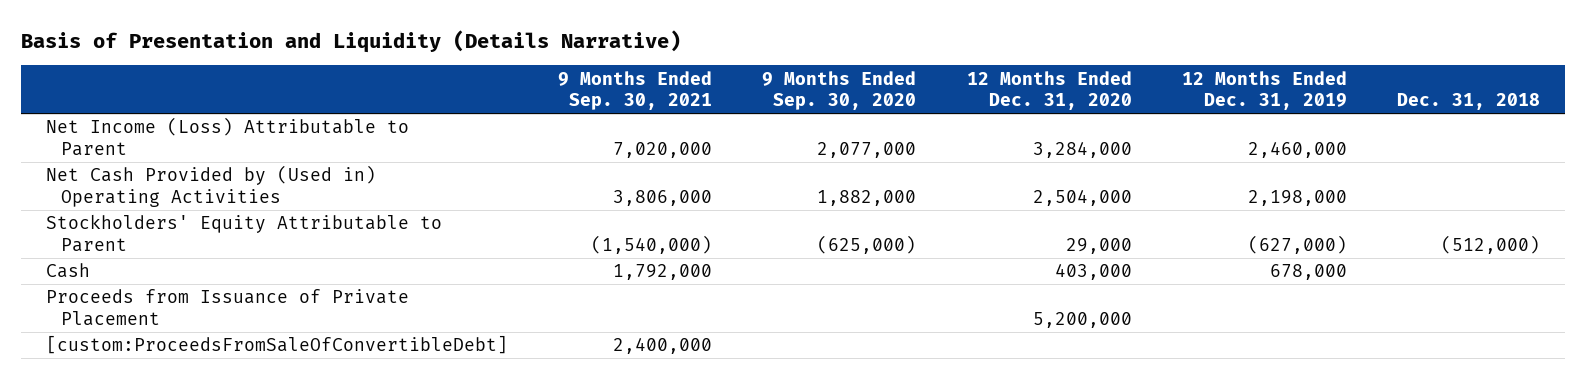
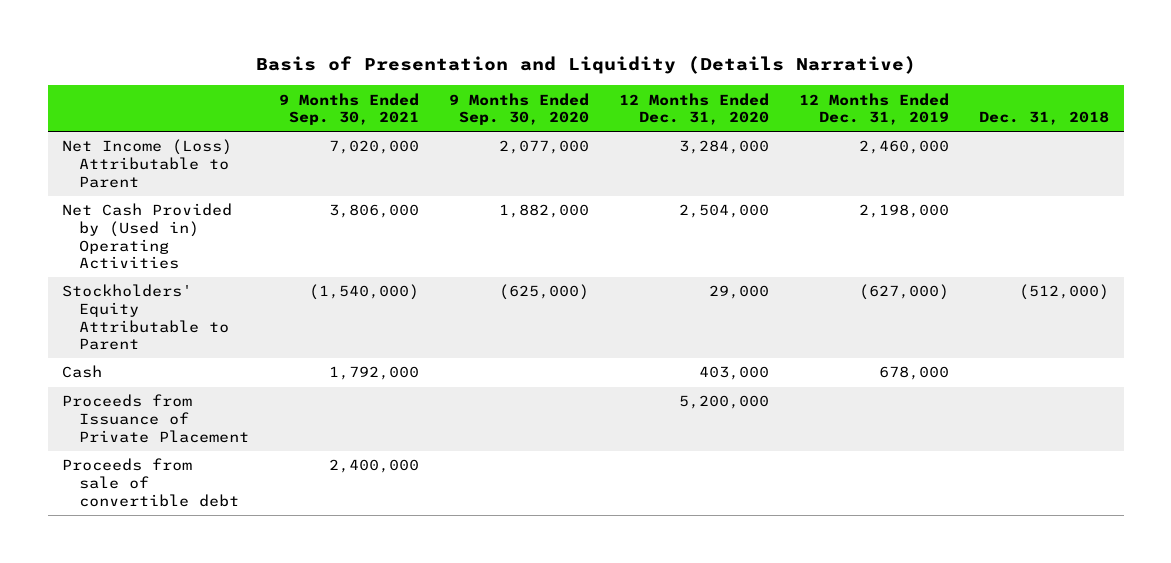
- [custom:ProceedsFromSaleOfConvertibleDebt] | 2,400,000 | | | |
+ Proceeds from sale of convertible debt | 2,400,000 | | | |

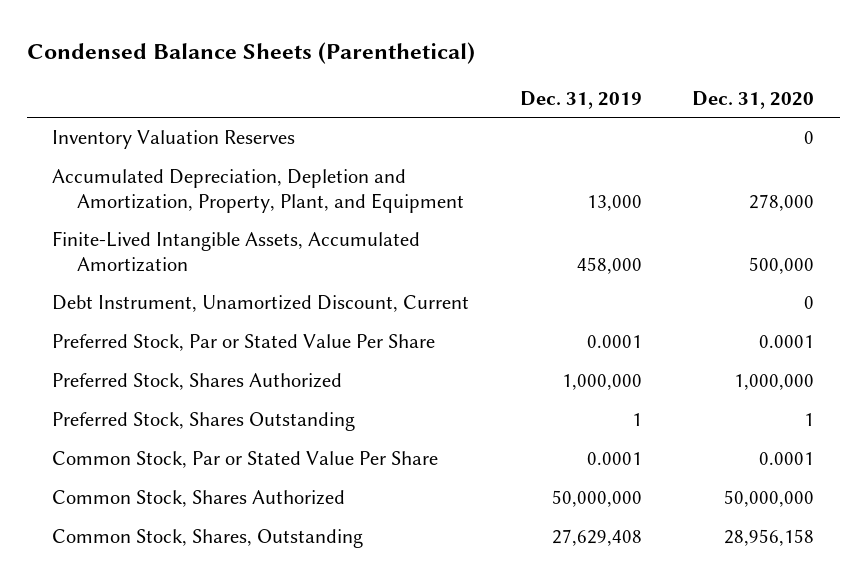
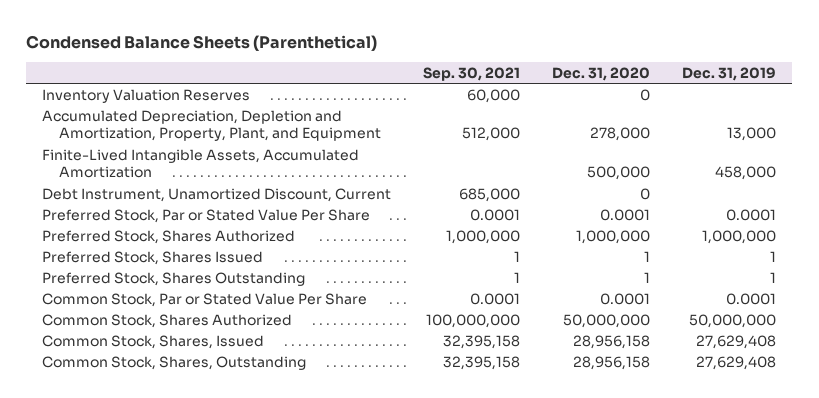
- | Dec. 31, 2019 | Dec. 31, 2020
+ | Sep. 30, 2021 | Dec. 31, 2020 | Dec. 31, 2019
+ Preferred Stock, Shares Issued | 1 | 1 | 1
+ Common Stock, Shares, Issued | 32,395,158 | 28,956,158 | 27,629,408

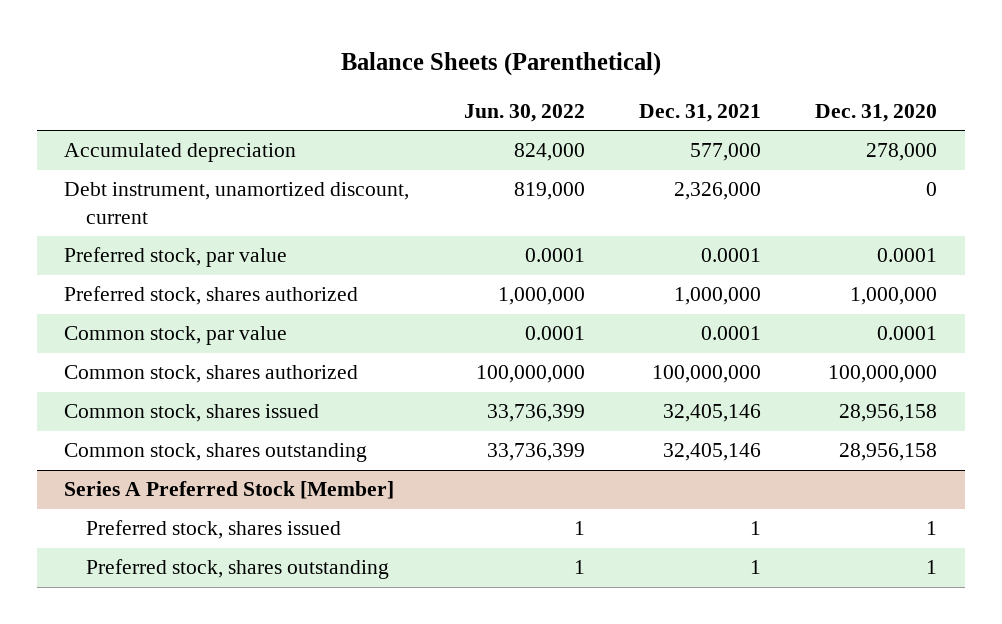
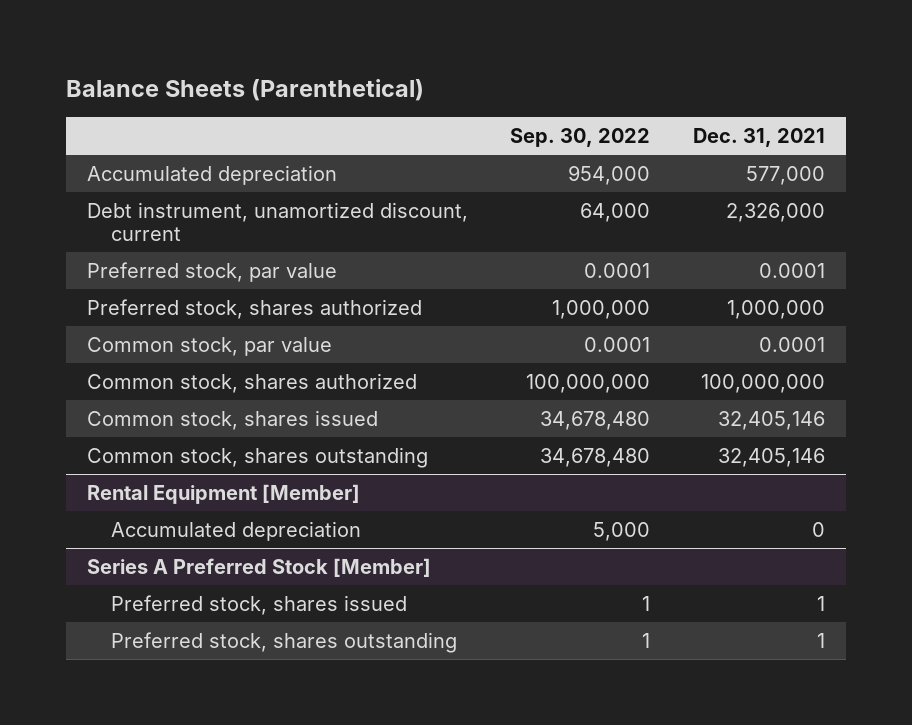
- | Jun. 30, 2022 | Dec. 31, 2021 | Dec. 31, 2020
+ | Sep. 30, 2022 | Dec. 31, 2021
+ Rental Equipment [Member]
+ Accumulated depreciation | 5,000 | 0

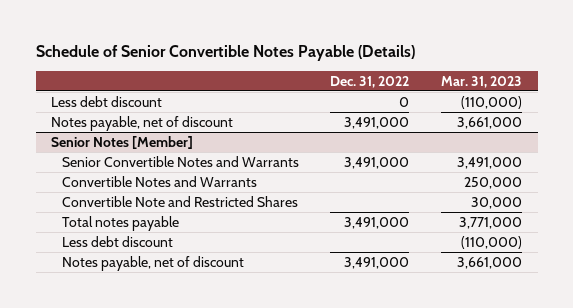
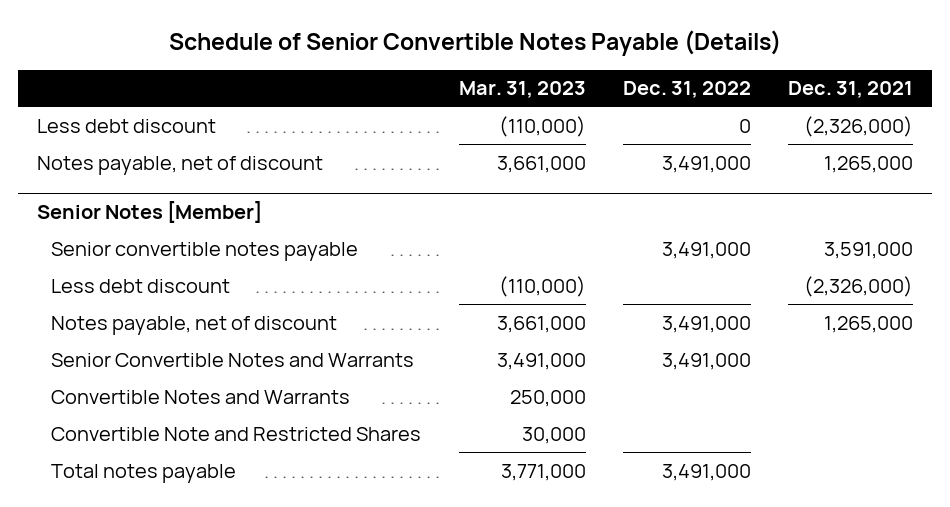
- | Dec. 31, 2022 | Mar. 31, 2023
+ | Mar. 31, 2023 | Dec. 31, 2022 | Dec. 31, 2021
@ Senior Notes [Member]
+ Senior convertible notes payable | | 3,491,000 | 3,591,000
moved up: Less debt discount | (110,000) | | (2,326,000)
moved up: Notes payable, net of discount | 3,661,000 | 3,491,000 | 1,265,000

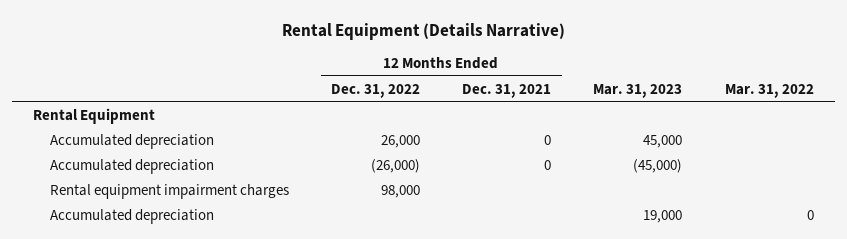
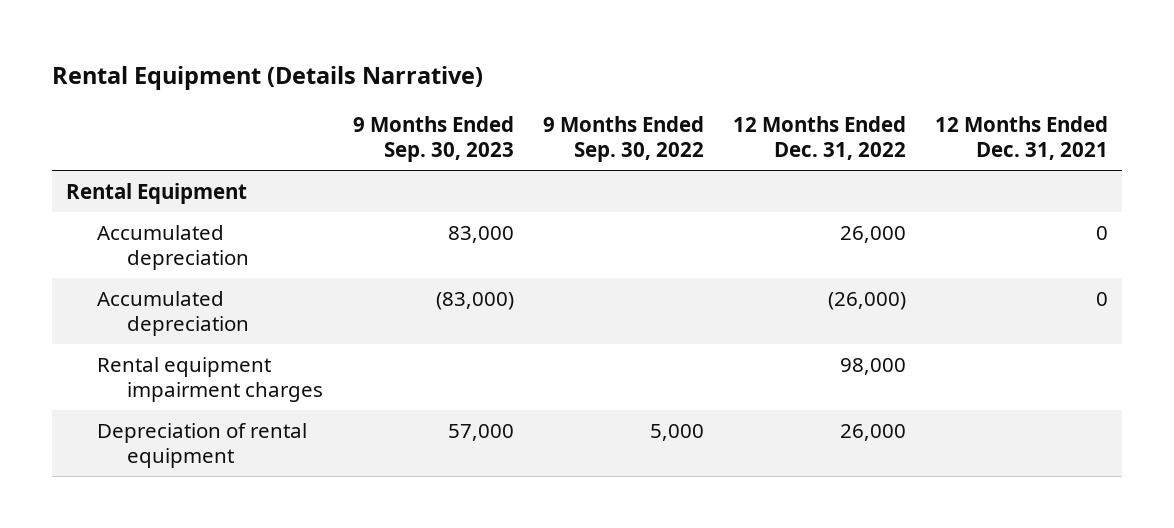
- | 12 Months Ended Dec. 31, 2022 | 12 Months Ended Dec. 31, 2021 | Mar. 31, 2023 | Mar. 31, 2022
+ | 9 Months Ended Sep. 30, 2023 | 9 Months Ended Sep. 30, 2022 | 12 Months Ended Dec. 31, 2022 | 12 Months Ended Dec. 31, 2021
- Accumulated depreciation | | | 19,000 | 0
+ Depreciation of rental equipment | 57,000 | 5,000 | 26,000 |

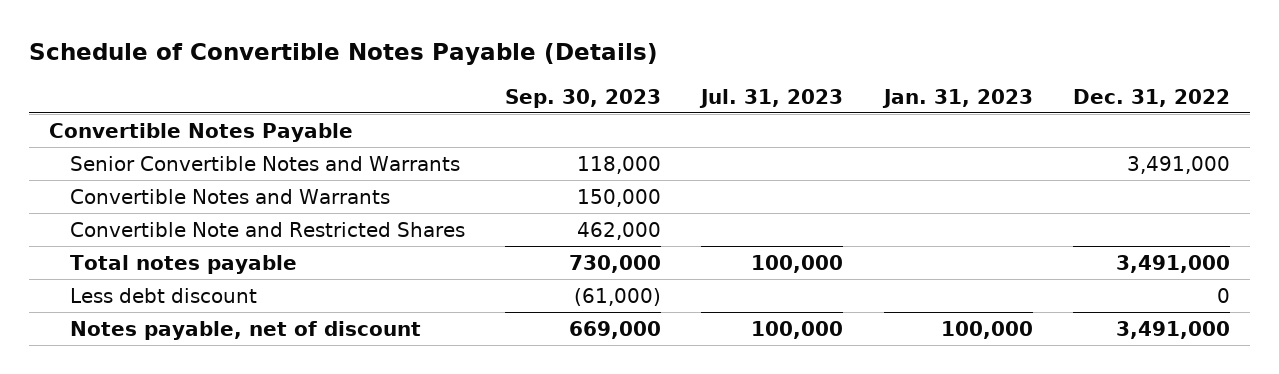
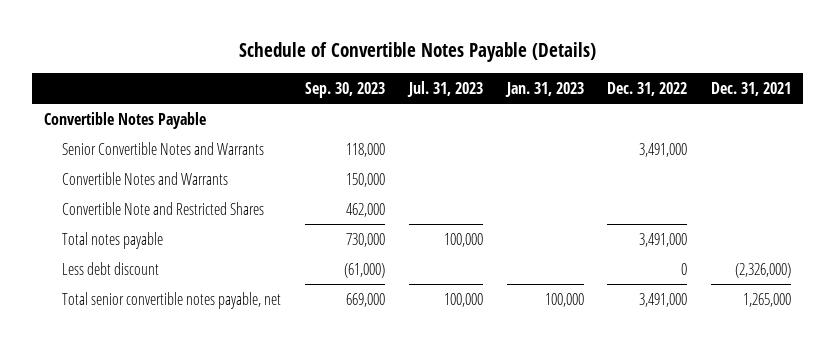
- | Sep. 30, 2023 | Jul. 31, 2023 | Jan. 31, 2023 | Dec. 31, 2022
+ | Sep. 30, 2023 | Jul. 31, 2023 | Jan. 31, 2023 | Dec. 31, 2022 | Dec. 31, 2021
- Notes payable, net of discount | 669,000 | 100,000 | 100,000 | 3,491,000
+ Total senior convertible notes payable, net | 669,000 | 100,000 | 100,000 | 3,491,000 | 1,265,000

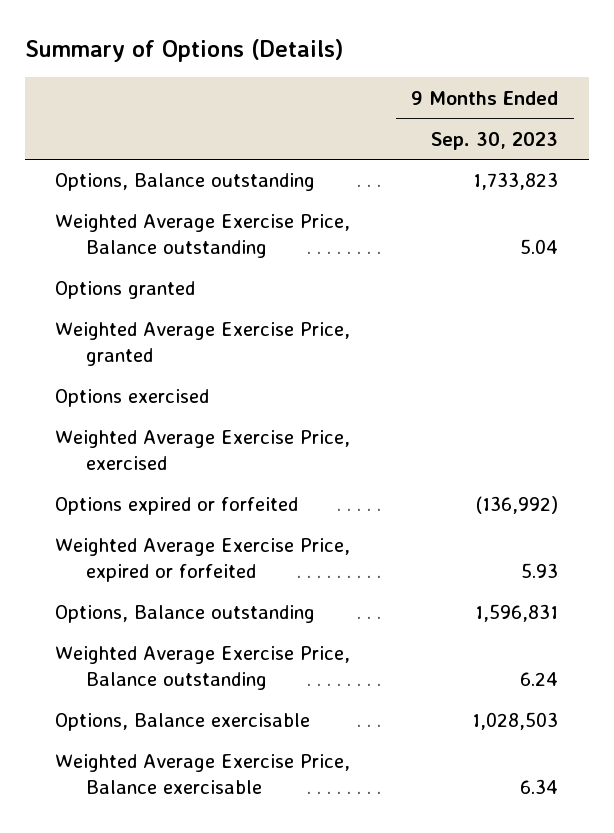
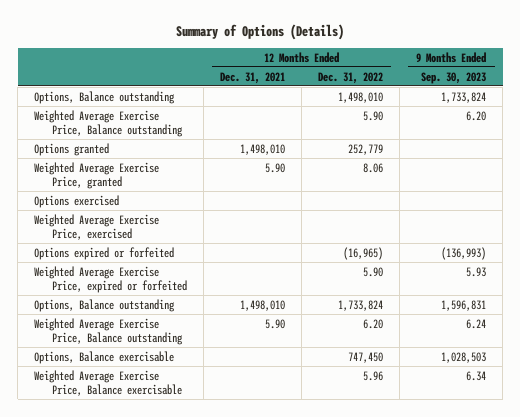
- | 9 Months Ended Sep. 30, 2023
+ | 12 Months Ended Dec. 31, 2021 | 12 Months Ended Dec. 31, 2022 | 9 Months Ended Sep. 30, 2023
- Options, Balance outstanding | 1,733,823
- Weighted Average Exercise Price, Balance outstanding | 5.04
+ Options, Balance outstanding | | 1,498,010 | 1,733,824
+ Weighted Average Exercise Price, Balance outstanding | | 5.90 | 6.20
- Options expired or forfeited | (136,992)
+ Options expired or forfeited | | (16,965) | (136,993)

